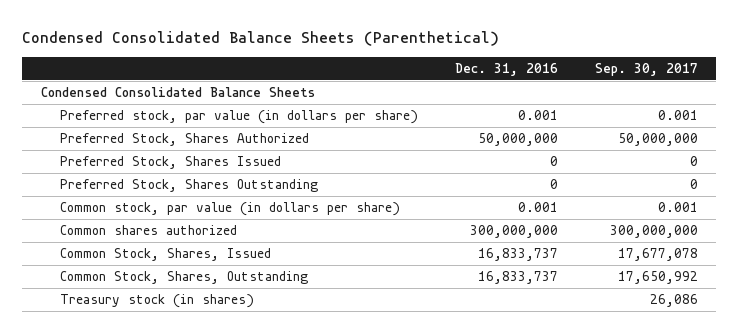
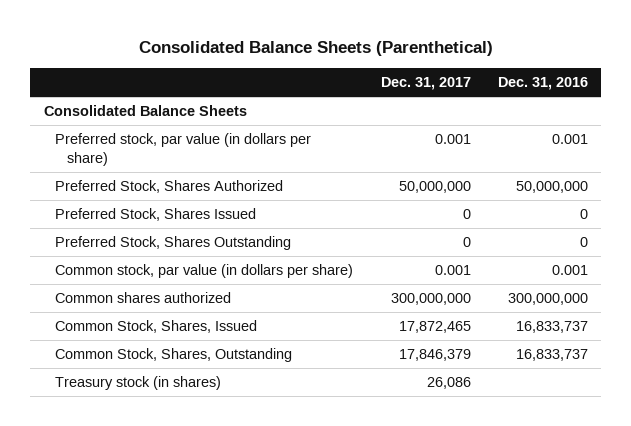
- Condensed Consolidated Balance Sheets (Parenthetical)
+ Consolidated Balance Sheets (Parenthetical)
- | Dec. 31, 2016 | Sep. 30, 2017
+ | Dec. 31, 2017 | Dec. 31, 2016
- Condensed Consolidated Balance Sheets
+ Consolidated Balance Sheets

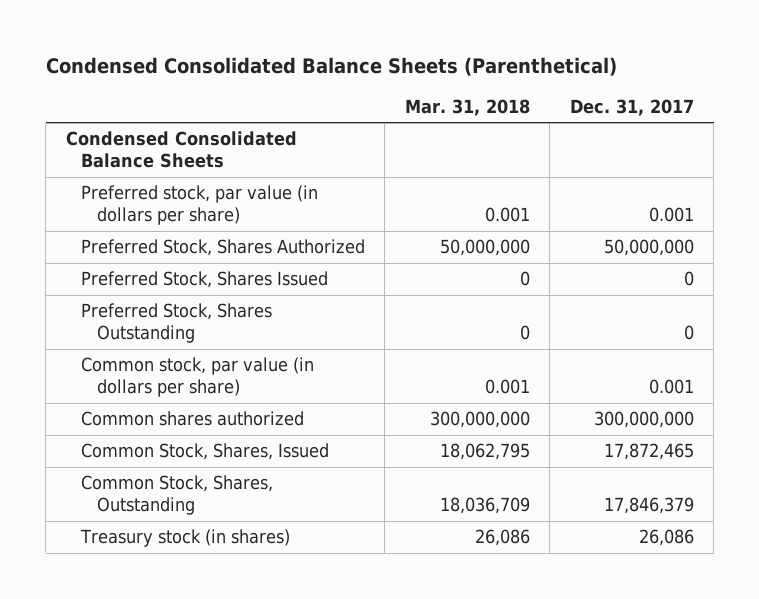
- Consolidated Balance Sheets (Parenthetical)
+ Condensed Consolidated Balance Sheets (Parenthetical)
- | Dec. 31, 2017 | Dec. 31, 2016
+ | Mar. 31, 2018 | Dec. 31, 2017
- Consolidated Balance Sheets
+ Condensed Consolidated Balance Sheets

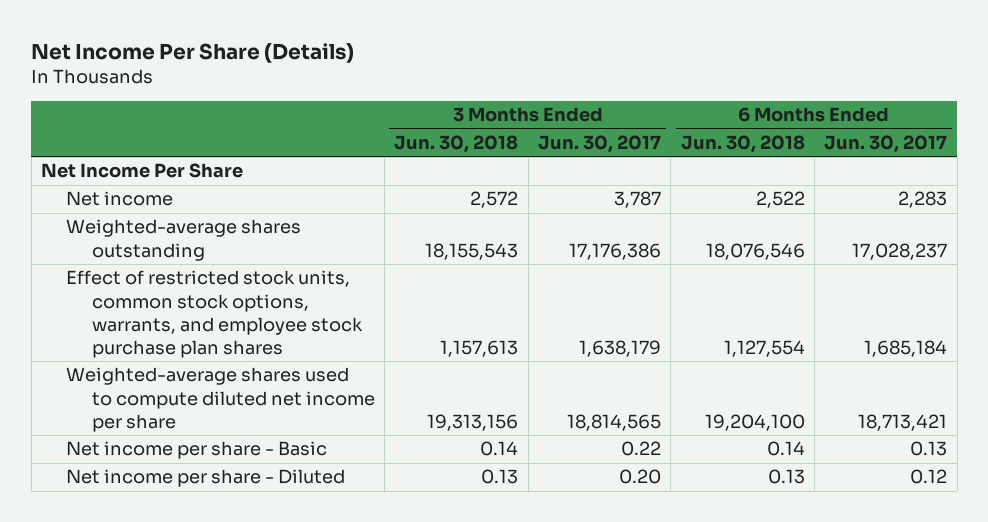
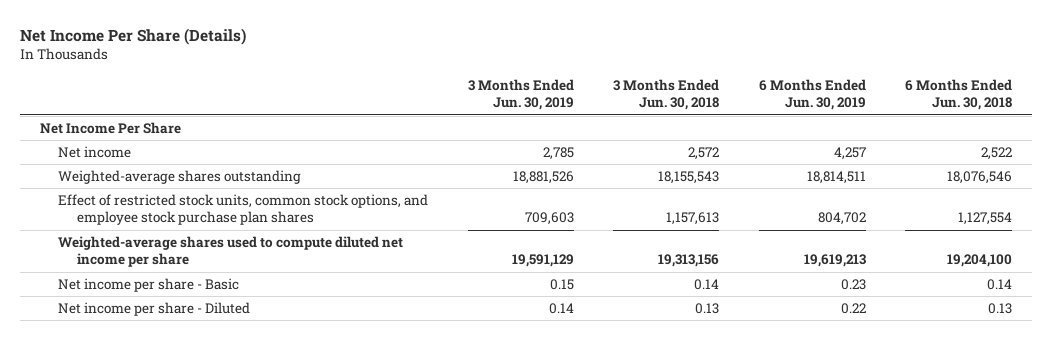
- | 3 Months Ended Jun. 30, 2018 | 3 Months Ended Jun. 30, 2017 | 6 Months Ended Jun. 30, 2018 | 6 Months Ended Jun. 30, 2017
+ | 3 Months Ended Jun. 30, 2019 | 3 Months Ended Jun. 30, 2018 | 6 Months Ended Jun. 30, 2019 | 6 Months Ended Jun. 30, 2018
- Effect of restricted stock units, common stock options, warrants, and employee stock purchase plan shares | 1,157,613 | 1,638,179 | 1,127,554 | 1,685,184
+ Effect of restricted stock units, common stock options, and employee stock purchase plan shares | 709,603 | 1,157,613 | 804,702 | 1,127,554

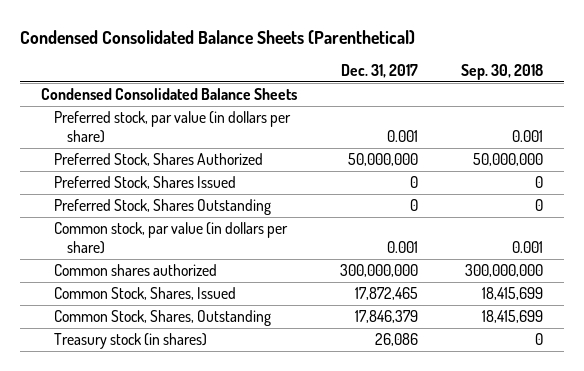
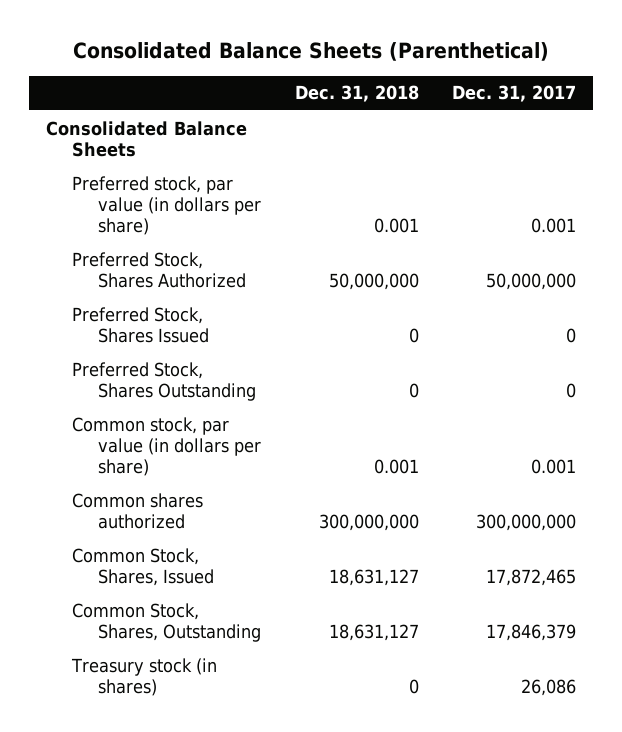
- Condensed Consolidated Balance Sheets (Parenthetical)
+ Consolidated Balance Sheets (Parenthetical)
- | Dec. 31, 2017 | Sep. 30, 2018
+ | Dec. 31, 2018 | Dec. 31, 2017
- Condensed Consolidated Balance Sheets
+ Consolidated Balance Sheets

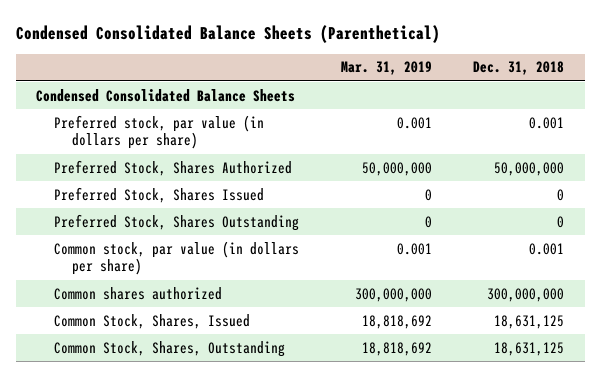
- Consolidated Balance Sheets (Parenthetical)
+ Condensed Consolidated Balance Sheets (Parenthetical)
- | Dec. 31, 2018 | Dec. 31, 2017
+ | Mar. 31, 2019 | Dec. 31, 2018
- Consolidated Balance Sheets
+ Condensed Consolidated Balance Sheets
- Common Stock, Shares, Issued | 18,631,127 | 17,872,465
- Common Stock, Shares, Outstanding | 18,631,127 | 17,846,379
- Treasury stock (in shares) | 0 | 26,086
+ Common Stock, Shares, Issued | 18,818,692 | 18,631,125
+ Common Stock, Shares, Outstanding | 18,818,692 | 18,631,125

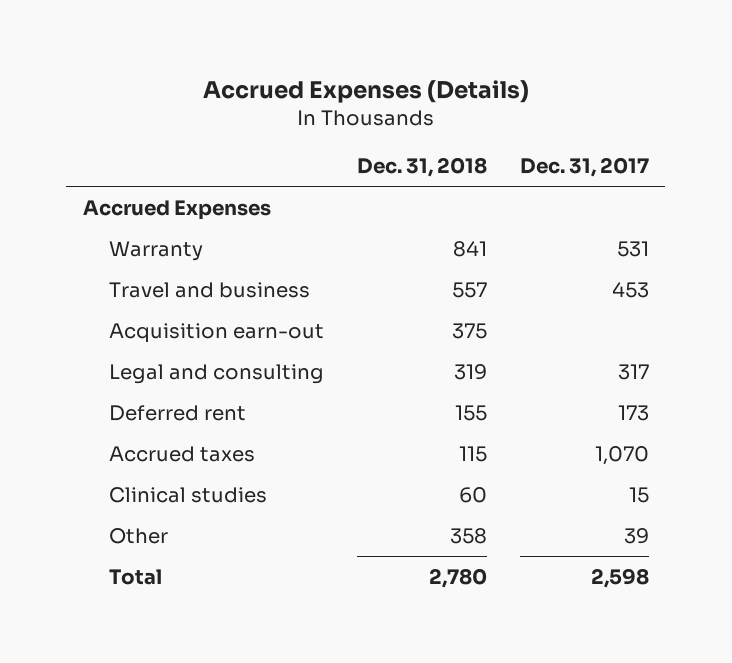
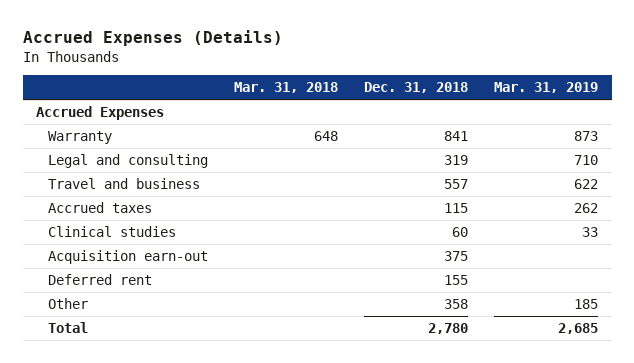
- | Dec. 31, 2018 | Dec. 31, 2017
+ | Mar. 31, 2018 | Dec. 31, 2018 | Mar. 31, 2019
moved down: Travel and business | | 557 | 622
moved down: Acquisition earn-out | | 375 |
moved down: Deferred rent | | 155 |

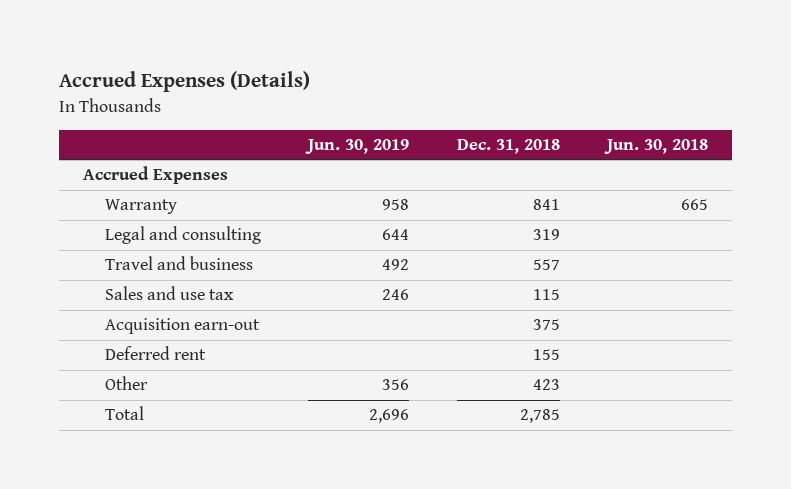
- | Mar. 31, 2018 | Dec. 31, 2018 | Mar. 31, 2019
+ | Jun. 30, 2019 | Dec. 31, 2018 | Jun. 30, 2018
- Accrued taxes | | 115 | 262
- Clinical studies | | 60 | 33
+ Sales and use tax | 246 | 115 |
- Other | | 358 | 185
- Total | | 2,780 | 2,685
+ Other | 356 | 423 |
+ Total | 2,696 | 2,785 |

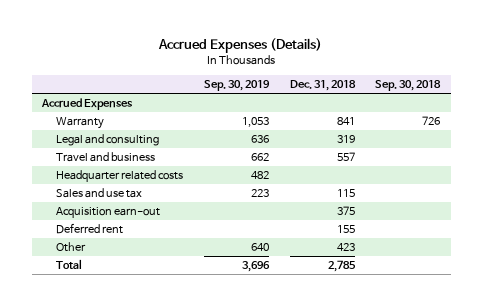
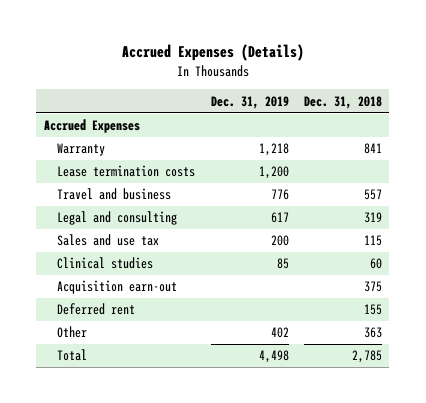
- | Sep. 30, 2019 | Dec. 31, 2018 | Sep. 30, 2018
+ | Dec. 31, 2019 | Dec. 31, 2018
+ Lease termination costs | 1,200 |
- Headquarter related costs | 482 | |
moved down: Legal and consulting | 617 | 319
+ Clinical studies | 85 | 60
- Other | 640 | 423 |
+ Other | 402 | 363

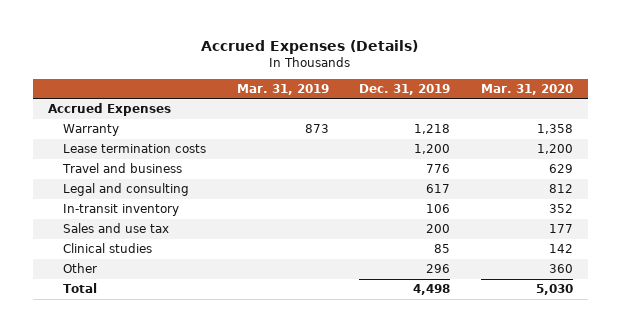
- | Dec. 31, 2019 | Dec. 31, 2018
+ | Mar. 31, 2019 | Dec. 31, 2019 | Mar. 31, 2020
+ In-transit inventory | | 106 | 352
- Acquisition earn-out | | 375
- Deferred rent | | 155
- Other | 402 | 363
+ Other | | 296 | 360

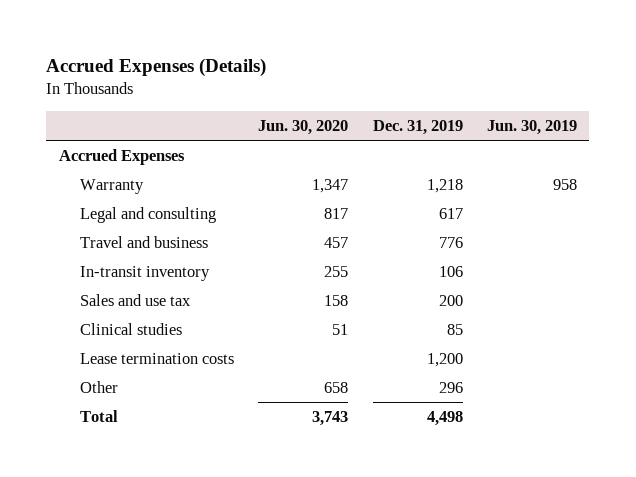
- | Mar. 31, 2019 | Dec. 31, 2019 | Mar. 31, 2020
+ | Jun. 30, 2020 | Dec. 31, 2019 | Jun. 30, 2019
moved down: Travel and business | 457 | 776 |
moved down: Lease termination costs | | 1,200 |

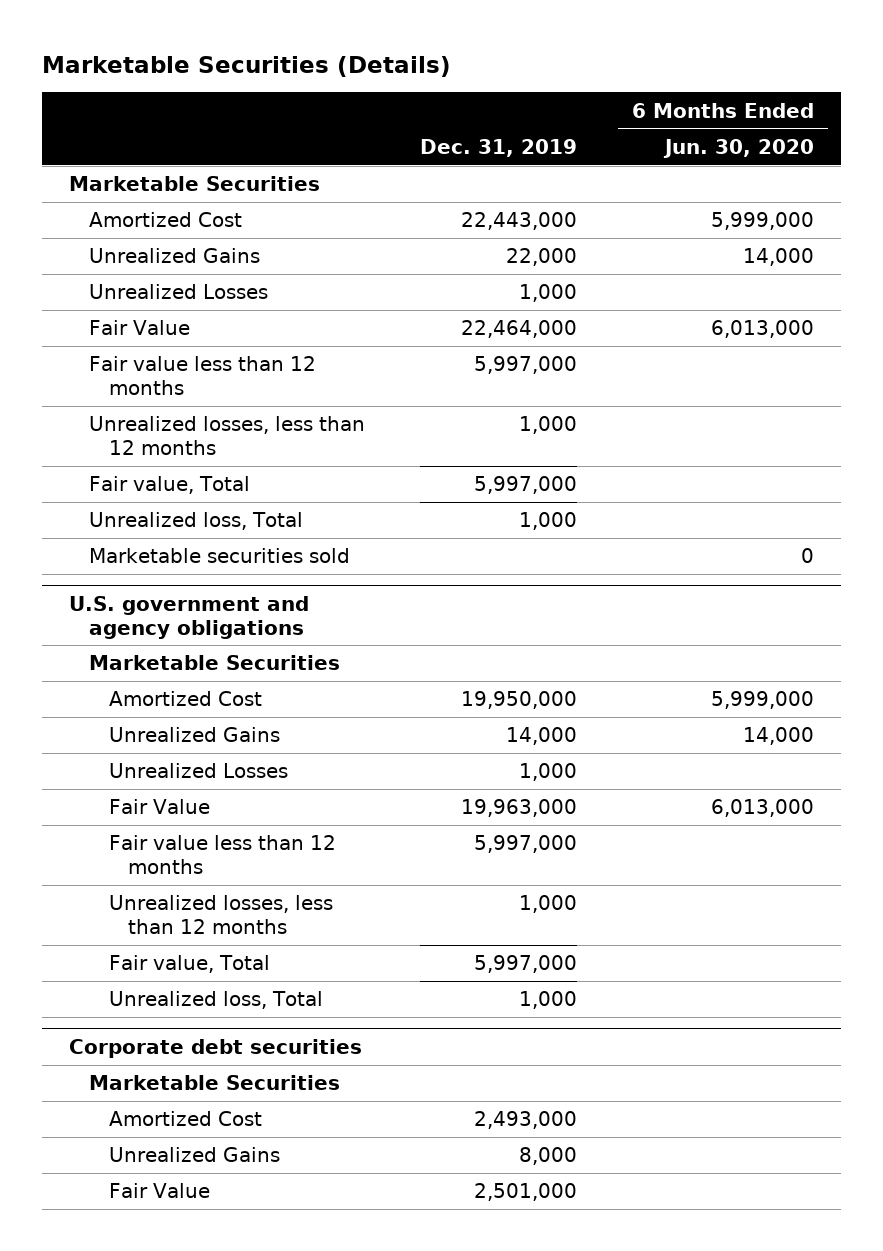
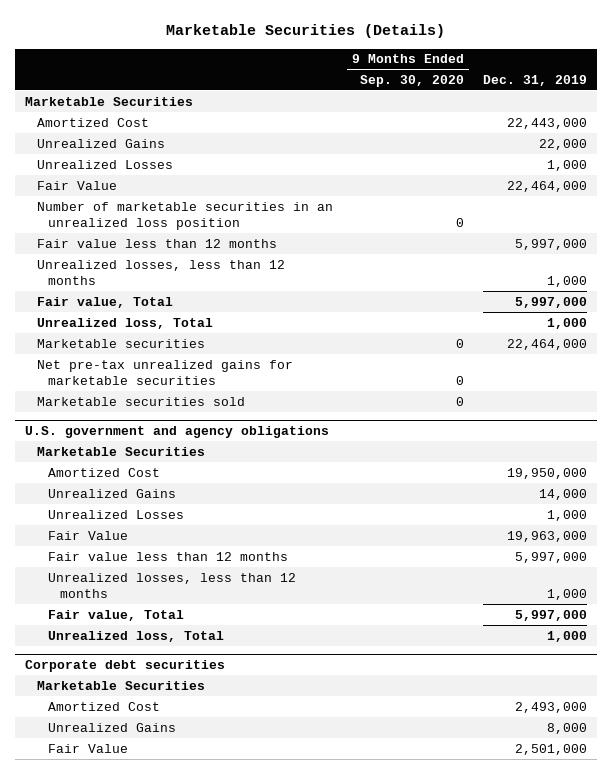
- | Dec. 31, 2019 | 6 Months Ended Jun. 30, 2020
+ | 9 Months Ended Sep. 30, 2020 | Dec. 31, 2019
+ Number of marketable securities in an unrealized loss position | 0 |
+ Marketable securities | 0 | 22,464,000
+ Net pre-tax unrealized gains for marketable securities | 0 |

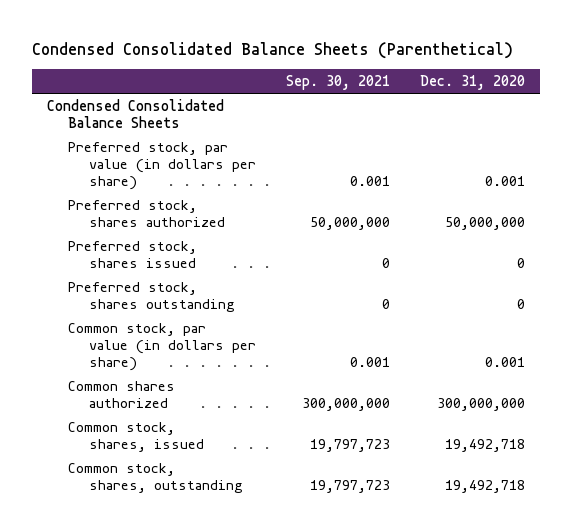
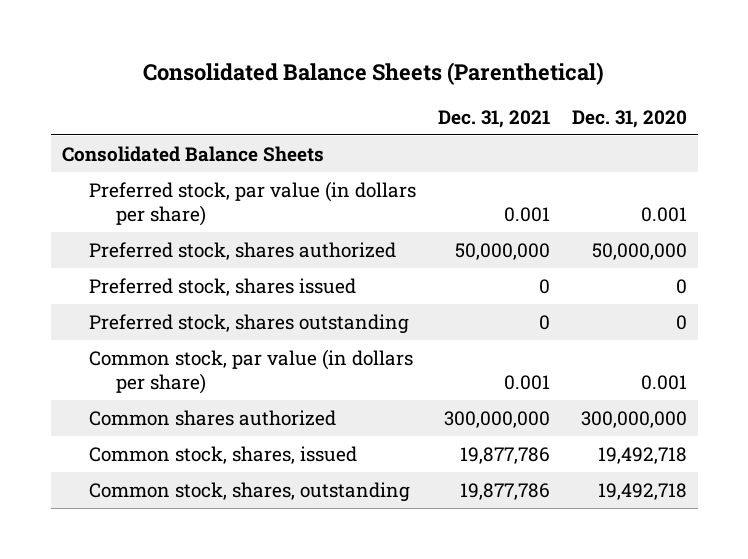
- Condensed Consolidated Balance Sheets (Parenthetical)
+ Consolidated Balance Sheets (Parenthetical)
- | Sep. 30, 2021 | Dec. 31, 2020
+ | Dec. 31, 2021 | Dec. 31, 2020
- Condensed Consolidated Balance Sheets
+ Consolidated Balance Sheets

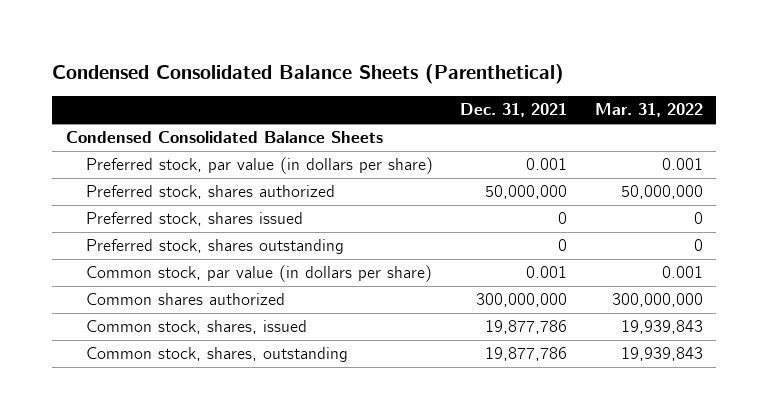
- Consolidated Balance Sheets (Parenthetical)
+ Condensed Consolidated Balance Sheets (Parenthetical)
- | Dec. 31, 2021 | Dec. 31, 2020
+ | Dec. 31, 2021 | Mar. 31, 2022
- Consolidated Balance Sheets
+ Condensed Consolidated Balance Sheets

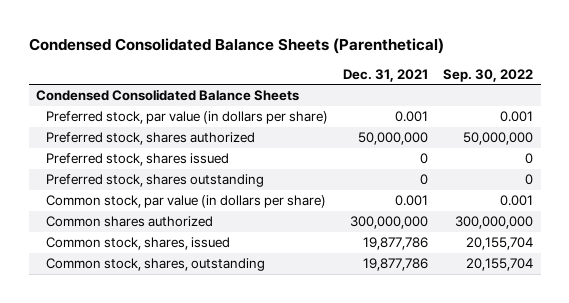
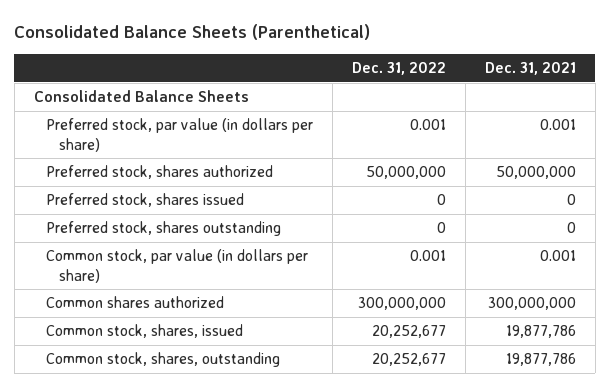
- Condensed Consolidated Balance Sheets (Parenthetical)
+ Consolidated Balance Sheets (Parenthetical)
- | Dec. 31, 2021 | Sep. 30, 2022
+ | Dec. 31, 2022 | Dec. 31, 2021
- Condensed Consolidated Balance Sheets
+ Consolidated Balance Sheets

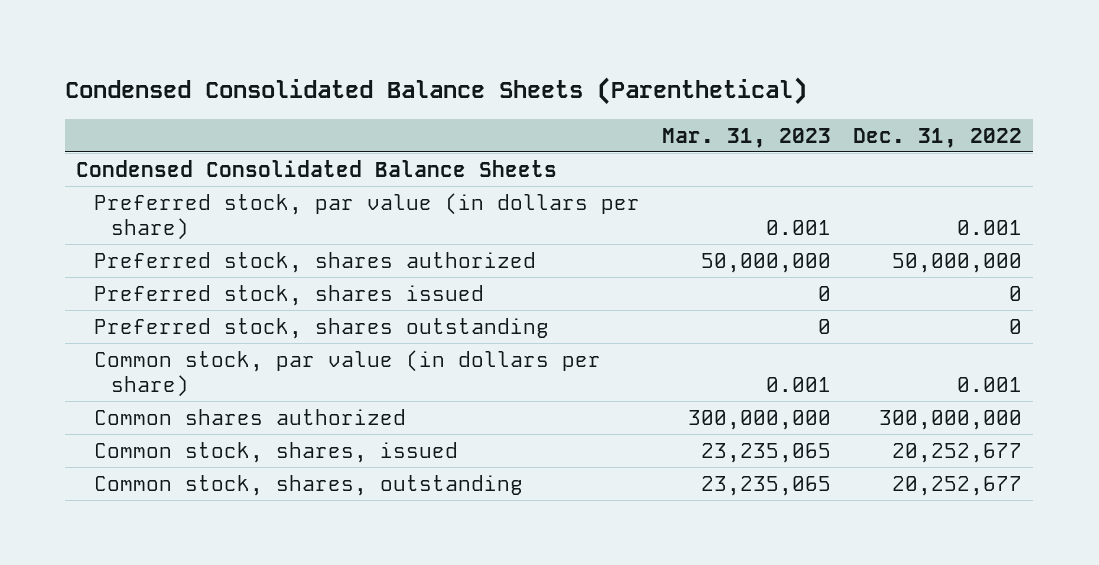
- Consolidated Balance Sheets (Parenthetical)
+ Condensed Consolidated Balance Sheets (Parenthetical)
- | Dec. 31, 2022 | Dec. 31, 2021
+ | Mar. 31, 2023 | Dec. 31, 2022
- Consolidated Balance Sheets
+ Condensed Consolidated Balance Sheets

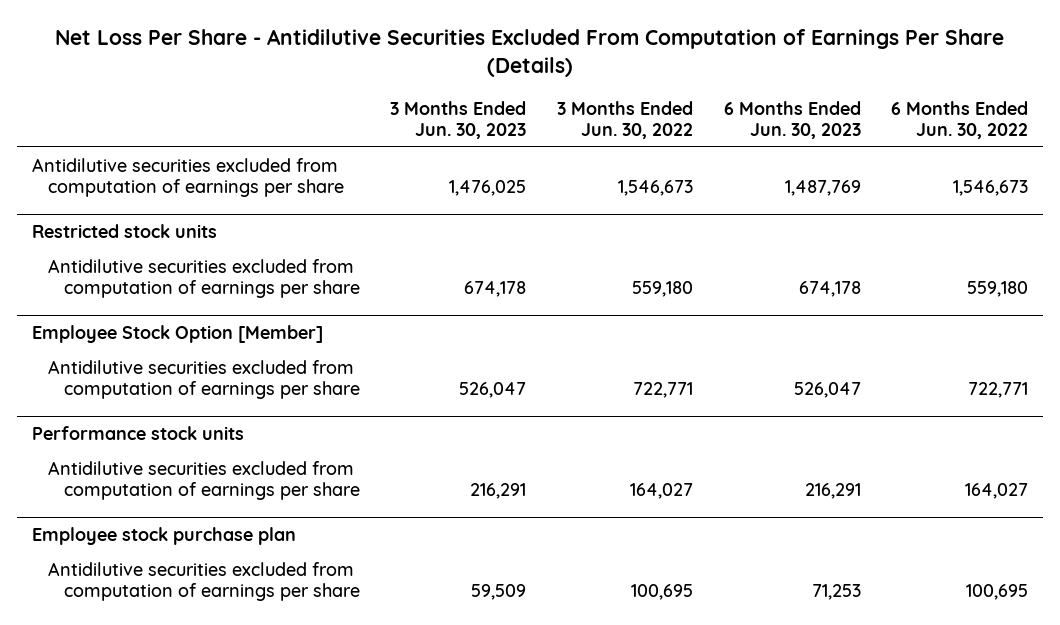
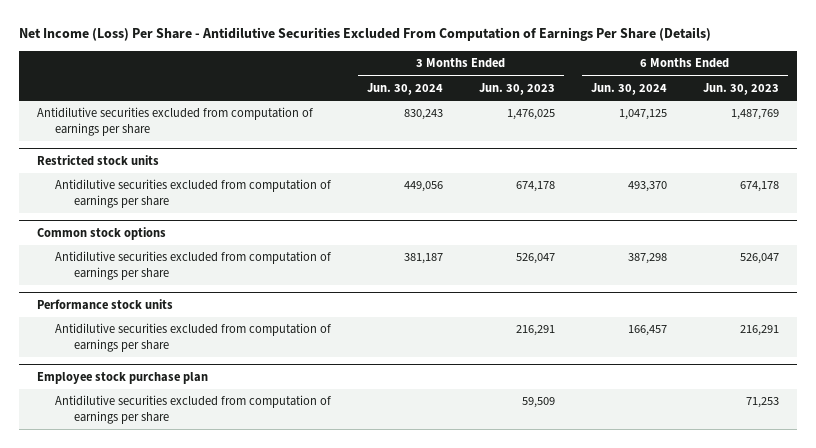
- Net Loss Per Share - Antidilutive Securities Excluded From Computation of Earnings Per Share (Details)
+ Net Income (Loss) Per Share - Antidilutive Securities Excluded From Computation of Earnings Per Share (Details)
- | 3 Months Ended Jun. 30, 2023 | 3 Months Ended Jun. 30, 2022 | 6 Months Ended Jun. 30, 2023 | 6 Months Ended Jun. 30, 2022
+ | 3 Months Ended Jun. 30, 2024 | 3 Months Ended Jun. 30, 2023 | 6 Months Ended Jun. 30, 2024 | 6 Months Ended Jun. 30, 2023
- Employee Stock Option [Member]
+ Common stock options

